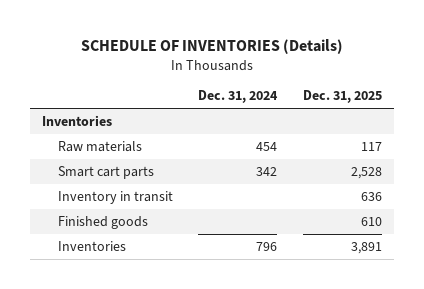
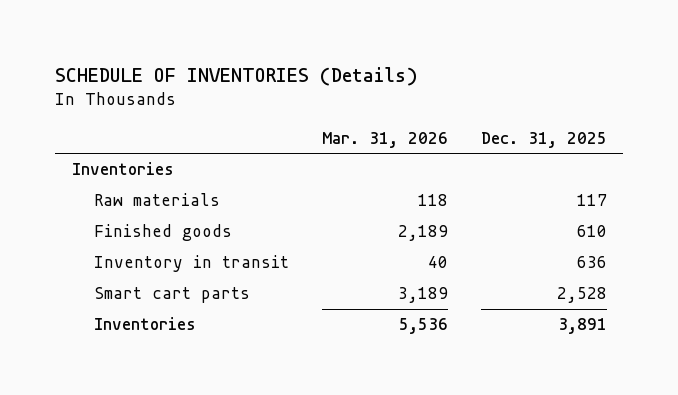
- | Dec. 31, 2024 | Dec. 31, 2025
+ | Mar. 31, 2026 | Dec. 31, 2025
moved down: Inventory in transit | 40 | 636
moved down: Smart cart parts | 3,189 | 2,528

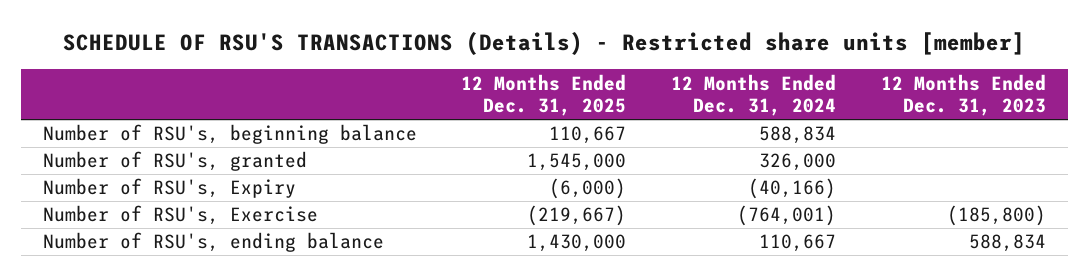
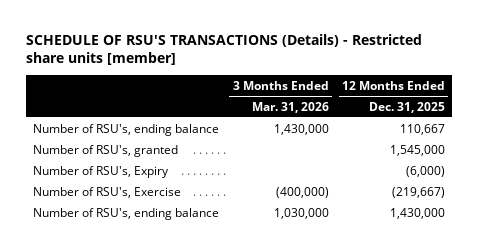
- | 12 Months Ended Dec. 31, 2025 | 12 Months Ended Dec. 31, 2024 | 12 Months Ended Dec. 31, 2023
+ | 3 Months Ended Mar. 31, 2026 | 12 Months Ended Dec. 31, 2025
- Number of RSU's, beginning balance | 110,667 | 588,834 |
+ Number of RSU's, ending balance | 1,430,000 | 110,667

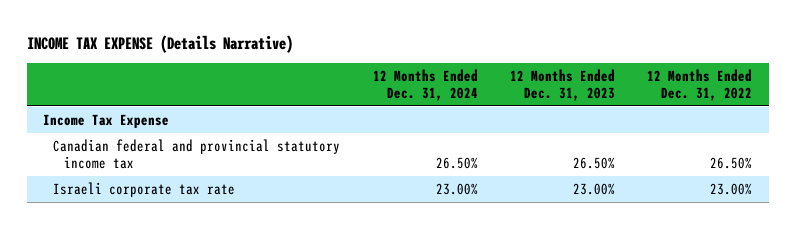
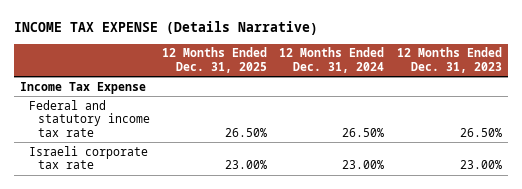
- | 12 Months Ended Dec. 31, 2024 | 12 Months Ended Dec. 31, 2023 | 12 Months Ended Dec. 31, 2022
+ | 12 Months Ended Dec. 31, 2025 | 12 Months Ended Dec. 31, 2024 | 12 Months Ended Dec. 31, 2023
- Canadian federal and provincial statutory income tax | 26.50% | 26.50% | 26.50%
+ Federal and statutory income tax rate | 26.50% | 26.50% | 26.50%

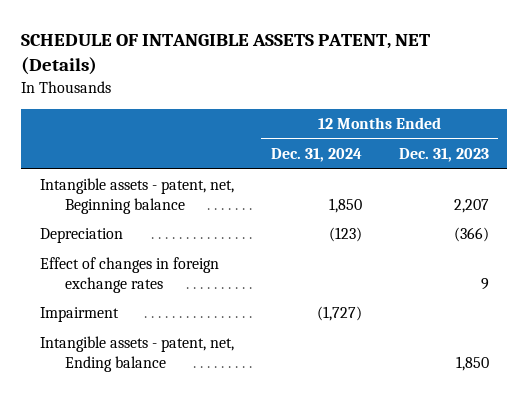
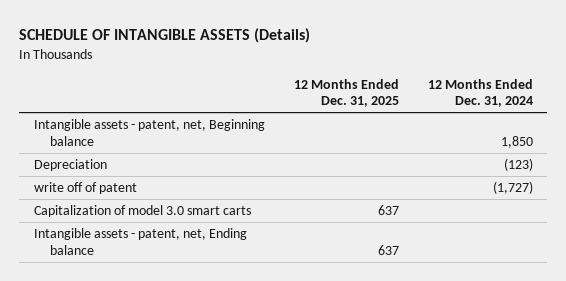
- SCHEDULE OF INTANGIBLE ASSETS PATENT, NET (Details)
+ SCHEDULE OF INTANGIBLE ASSETS (Details)
- | 12 Months Ended Dec. 31, 2024 | 12 Months Ended Dec. 31, 2023
+ | 12 Months Ended Dec. 31, 2025 | 12 Months Ended Dec. 31, 2024
- Effect of changes in foreign exchange rates | | 9
- Impairment | (1,727) |
+ write off of patent | | (1,727)
+ Capitalization of model 3.0 smart carts | 637 |

